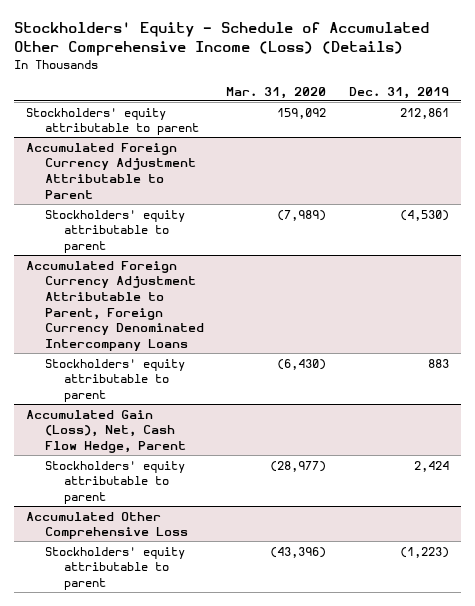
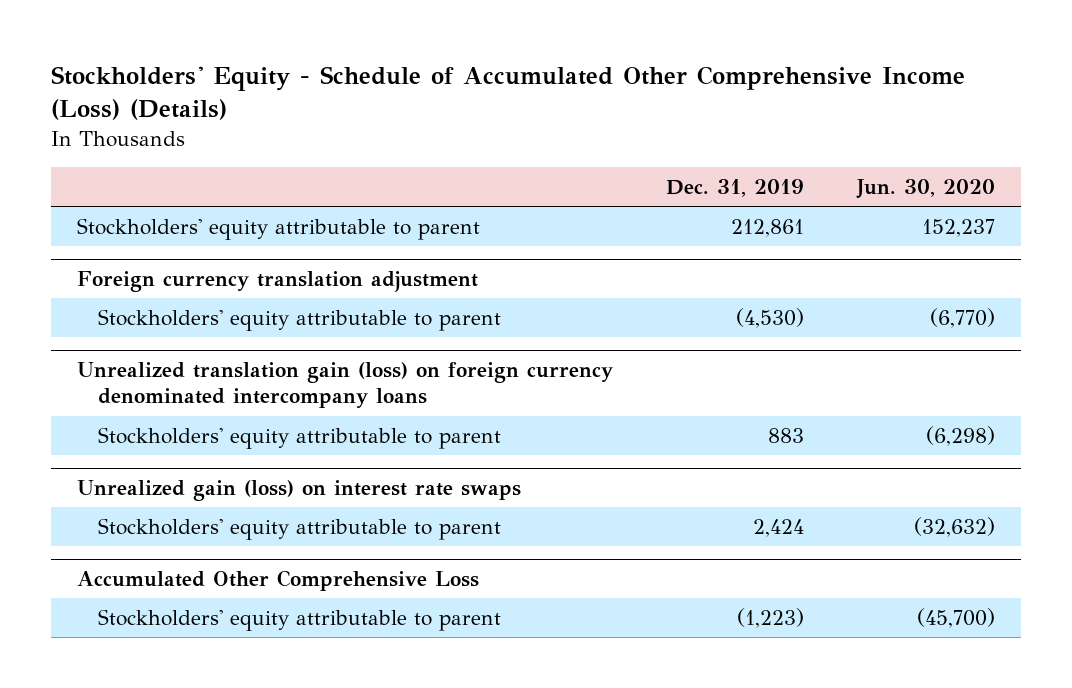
- | Mar. 31, 2020 | Dec. 31, 2019
+ | Dec. 31, 2019 | Jun. 30, 2020
- Accumulated Foreign Currency Adjustment Attributable to Parent
+ Foreign currency translation adjustment
- Accumulated Foreign Currency Adjustment Attributable to Parent, Foreign Currency Denominated Intercompany Loans
+ Unrealized translation gain (loss) on foreign currency denominated intercompany loans
- Accumulated Gain (Loss), Net, Cash Flow Hedge, Parent
+ Unrealized gain (loss) on interest rate swaps

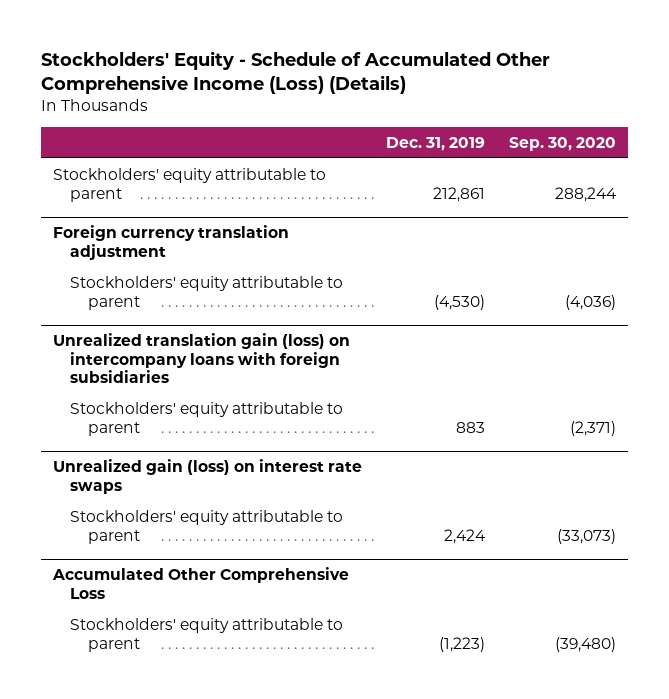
- | Dec. 31, 2019 | Jun. 30, 2020
+ | Dec. 31, 2019 | Sep. 30, 2020
- Unrealized translation gain (loss) on foreign currency denominated intercompany loans
+ Unrealized translation gain (loss) on intercompany loans with foreign subsidiaries

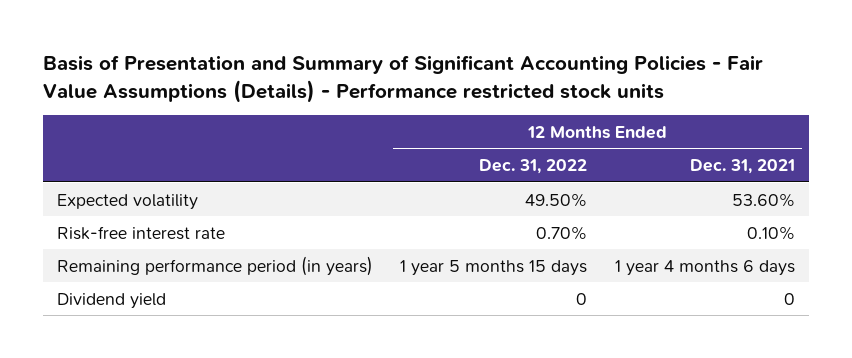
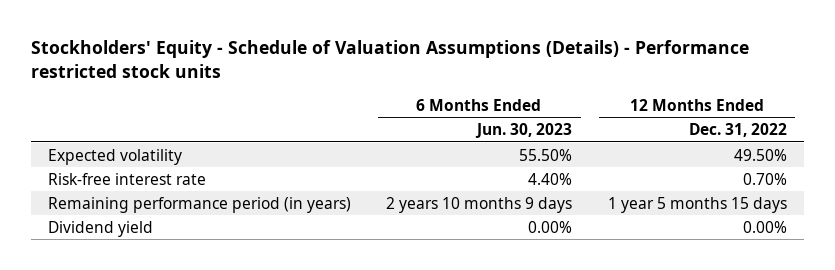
- Basis of Presentation and Summary of Significant Accounting Policies - Fair Value Assumptions (Details) - Performance restricted stock units
+ Stockholders' Equity - Schedule of Valuation Assumptions (Details) - Performance restricted stock units
- | 12 Months Ended Dec. 31, 2022 | 12 Months Ended Dec. 31, 2021
+ | 6 Months Ended Jun. 30, 2023 | 12 Months Ended Dec. 31, 2022
- Dividend yield | 0 | 0
+ Dividend yield | 0.00% | 0.00%

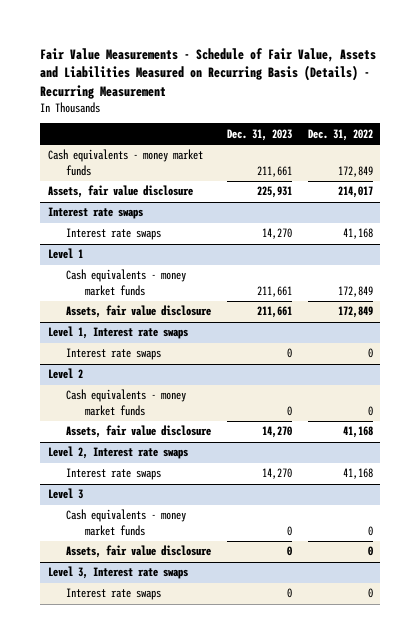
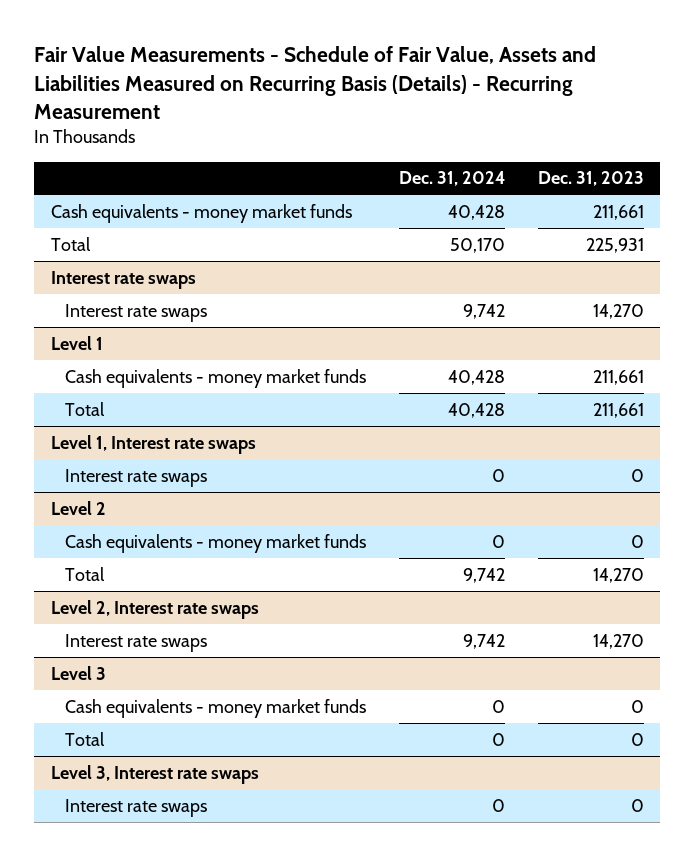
- | Dec. 31, 2023 | Dec. 31, 2022
+ | Dec. 31, 2024 | Dec. 31, 2023
- Assets, fair value disclosure | 225,931 | 214,017
+ Total | 50,170 | 225,931
@ Level 1
- Assets, fair value disclosure | 211,661 | 172,849
+ Total | 40,428 | 211,661
@ Level 2
- Assets, fair value disclosure | 14,270 | 41,168
+ Total | 9,742 | 14,270
@ Level 3
- Assets, fair value disclosure | 0 | 0
+ Total | 0 | 0

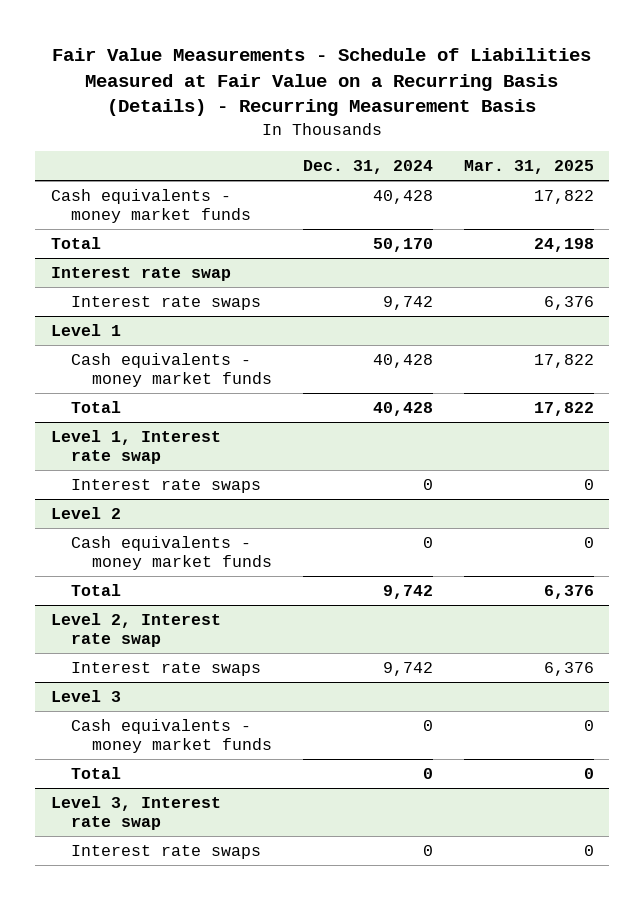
- Fair Value Measurements - Schedule of Fair Value, Assets and Liabilities Measured on Recurring Basis (Details) - Recurring Measurement
+ Fair Value Measurements - Schedule of Liabilities Measured at Fair Value on a Recurring Basis (Details) - Recurring Measurement Basis
- | Dec. 31, 2024 | Dec. 31, 2023
+ | Dec. 31, 2024 | Mar. 31, 2025
- Interest rate swaps
+ Interest rate swap
- Level 1, Interest rate swaps
+ Level 1, Interest rate swap
- Level 2, Interest rate swaps
+ Level 2, Interest rate swap
- Level 3, Interest rate swaps
+ Level 3, Interest rate swap

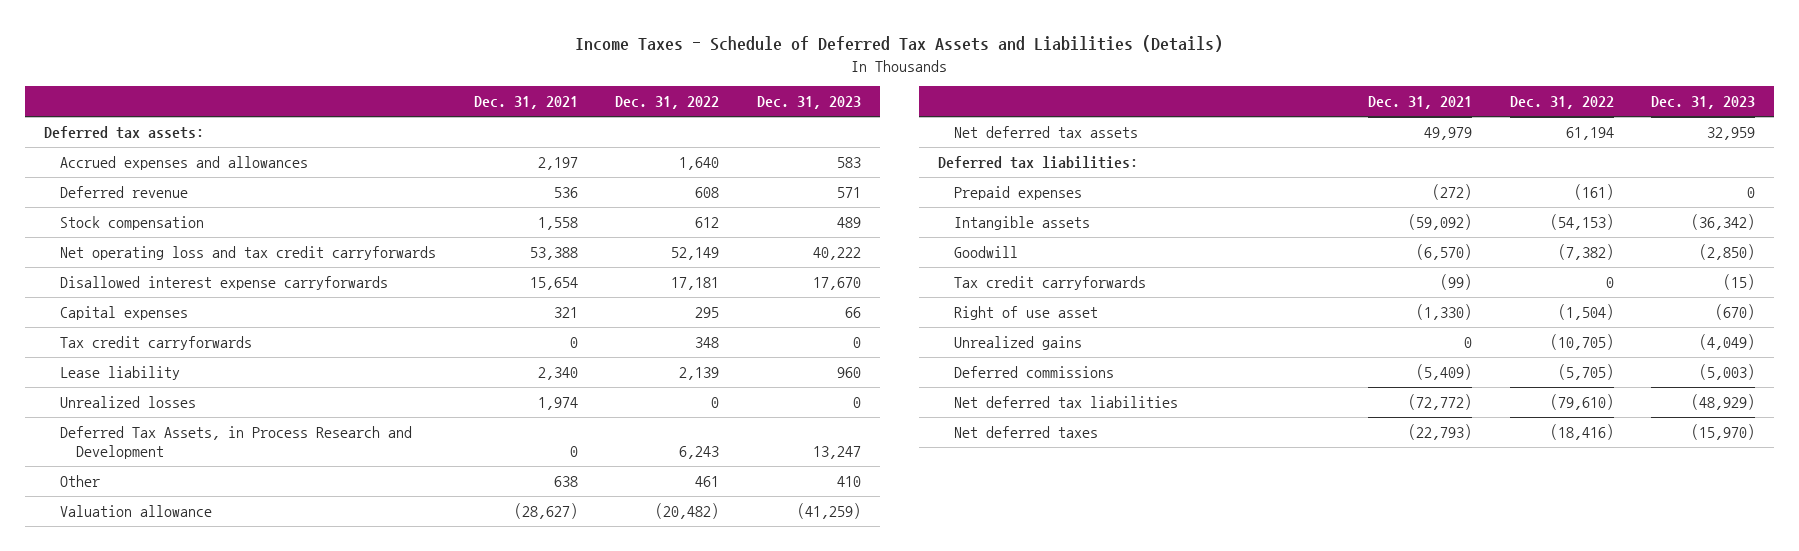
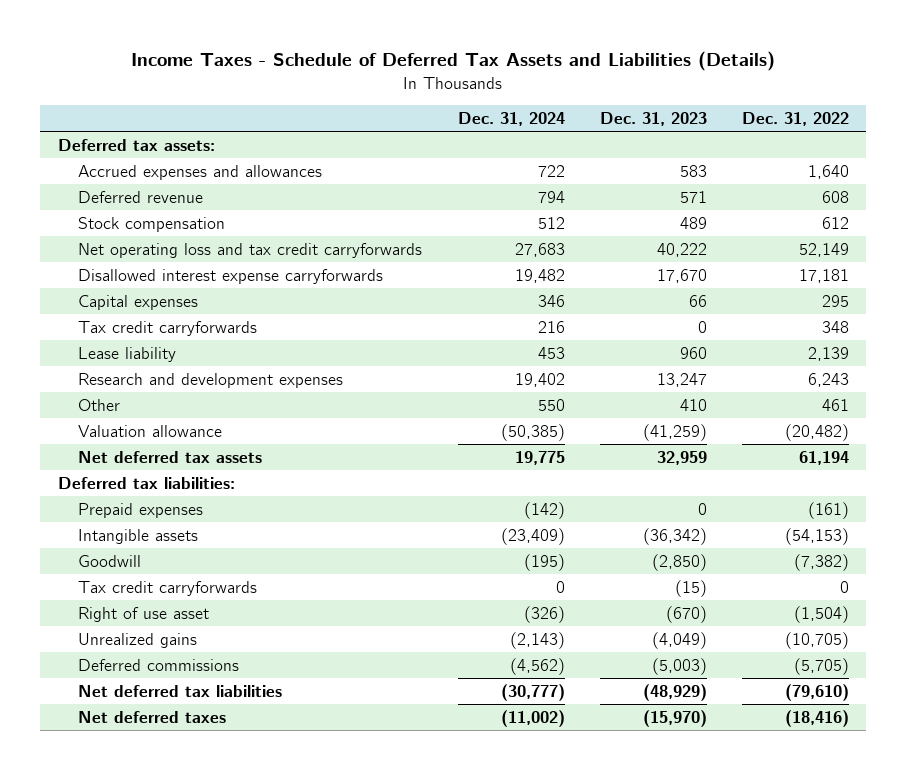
- | Dec. 31, 2021 | Dec. 31, 2022 | Dec. 31, 2023
+ | Dec. 31, 2024 | Dec. 31, 2023 | Dec. 31, 2022
- Unrealized losses | 1,974 | 0 | 0
- Deferred Tax Assets, in Process Research and Development | 0 | 6,243 | 13,247
+ Research and development expenses | 19,402 | 13,247 | 6,243

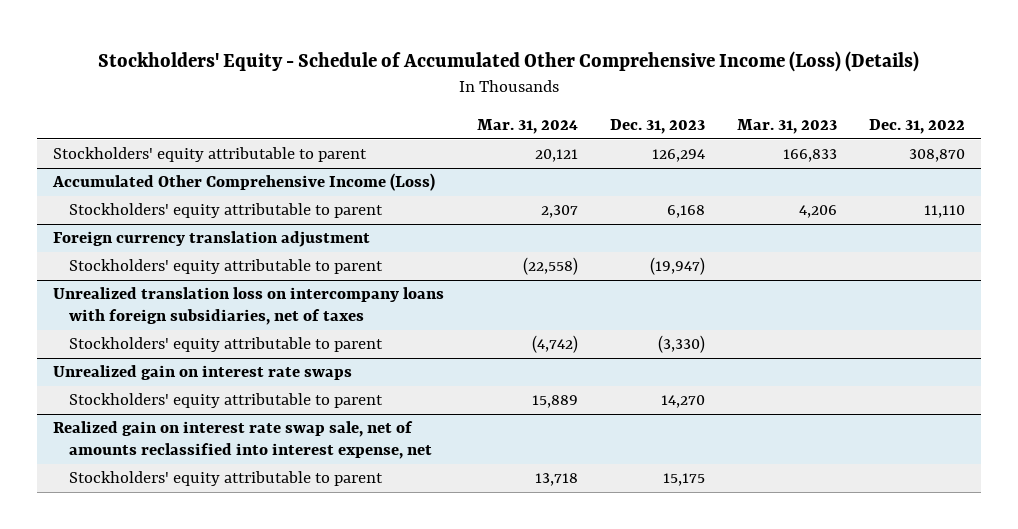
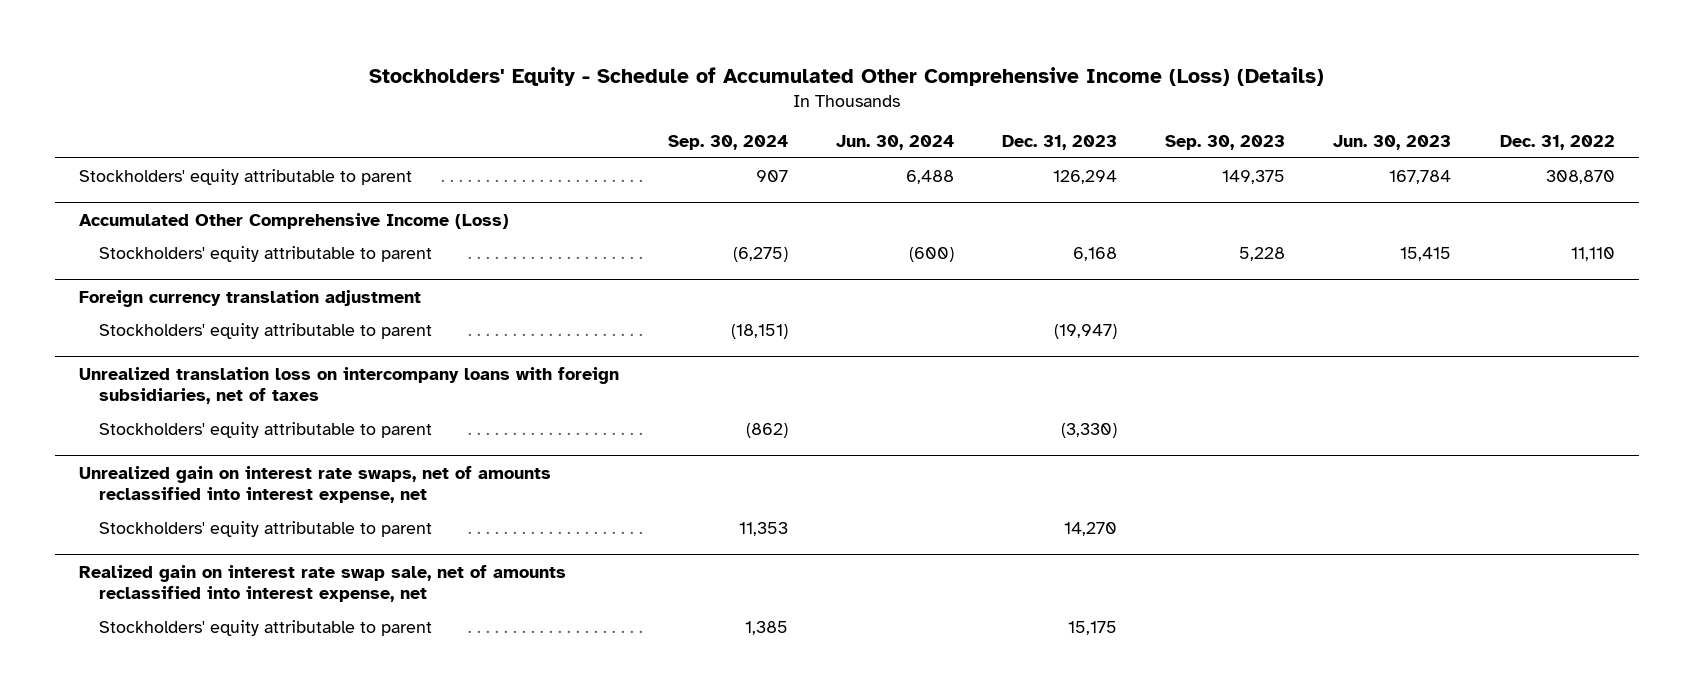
- | Mar. 31, 2024 | Dec. 31, 2023 | Mar. 31, 2023 | Dec. 31, 2022
+ | Sep. 30, 2024 | Jun. 30, 2024 | Dec. 31, 2023 | Sep. 30, 2023 | Jun. 30, 2023 | Dec. 31, 2022
- Unrealized gain on interest rate swaps
+ Unrealized gain on interest rate swaps, net of amounts reclassified into interest expense, net

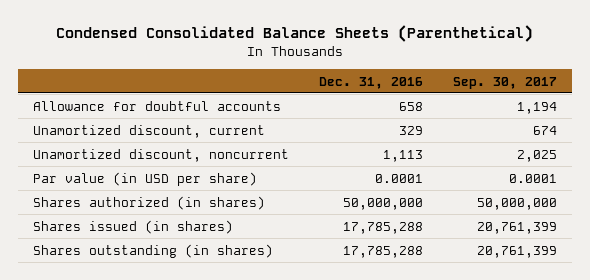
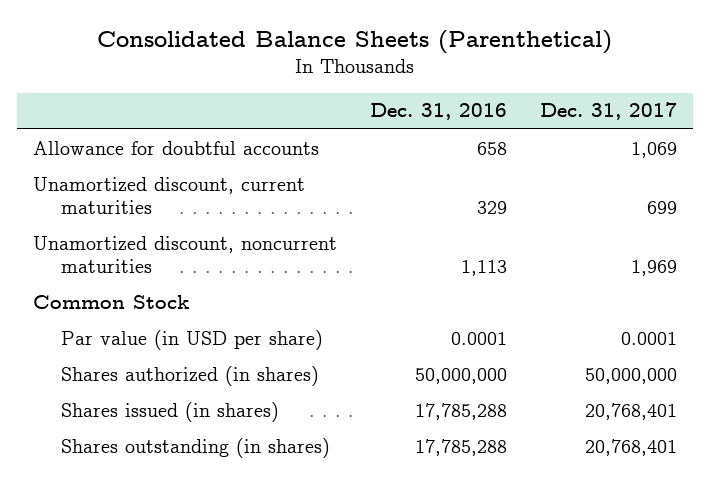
- Condensed Consolidated Balance Sheets (Parenthetical)
+ Consolidated Balance Sheets (Parenthetical)
- | Dec. 31, 2016 | Sep. 30, 2017
+ | Dec. 31, 2016 | Dec. 31, 2017
- Unamortized discount, current | 329 | 674
- Unamortized discount, noncurrent | 1,113 | 2,025
+ Unamortized discount, current maturities | 329 | 699
+ Unamortized discount, noncurrent maturities | 1,113 | 1,969
+ Common Stock

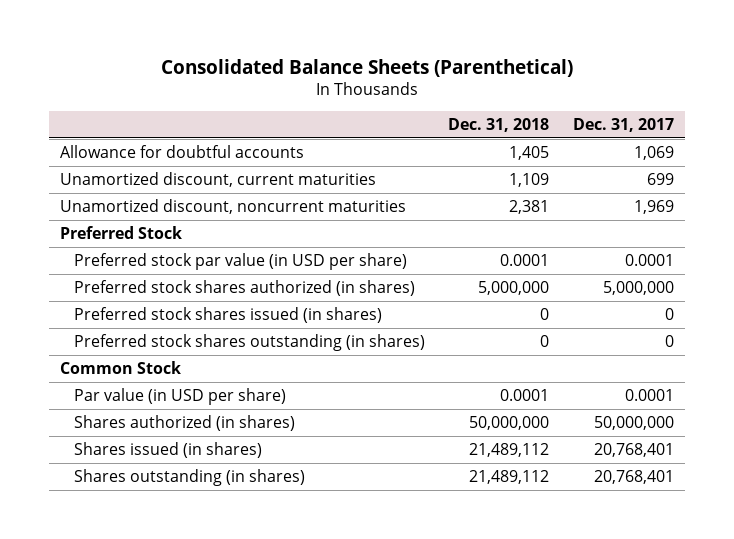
- | Dec. 31, 2016 | Dec. 31, 2017
+ | Dec. 31, 2018 | Dec. 31, 2017
+ Preferred Stock
+ Preferred stock par value (in USD per share) | 0.0001 | 0.0001
+ Preferred stock shares authorized (in shares) | 5,000,000 | 5,000,000
+ Preferred stock shares issued (in shares) | 0 | 0
+ Preferred stock shares outstanding (in shares) | 0 | 0

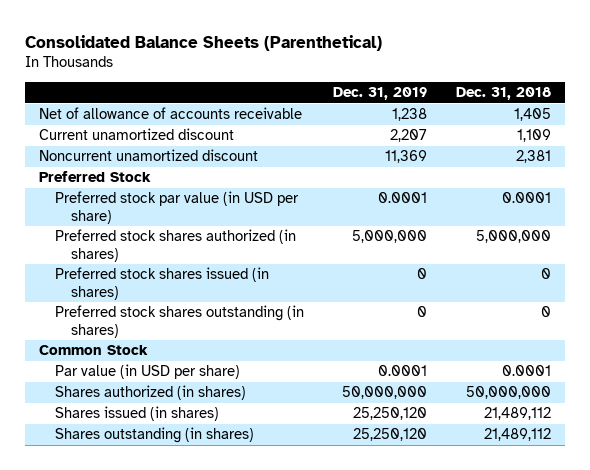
- | Dec. 31, 2018 | Dec. 31, 2017
+ | Dec. 31, 2019 | Dec. 31, 2018
- Allowance for doubtful accounts | 1,405 | 1,069
- Unamortized discount, current maturities | 1,109 | 699
- Unamortized discount, noncurrent maturities | 2,381 | 1,969
+ Net of allowance of accounts receivable | 1,238 | 1,405
+ Current unamortized discount | 2,207 | 1,109
+ Noncurrent unamortized discount | 11,369 | 2,381

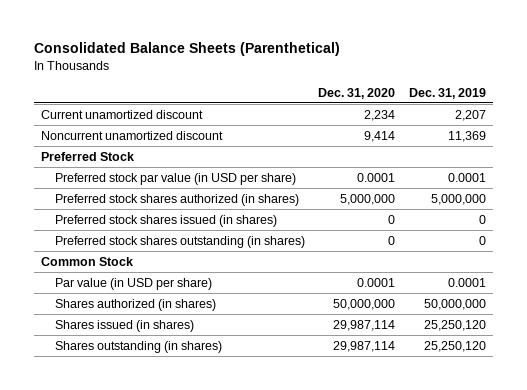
- | Dec. 31, 2019 | Dec. 31, 2018
+ | Dec. 31, 2020 | Dec. 31, 2019
- Net of allowance of accounts receivable | 1,238 | 1,405

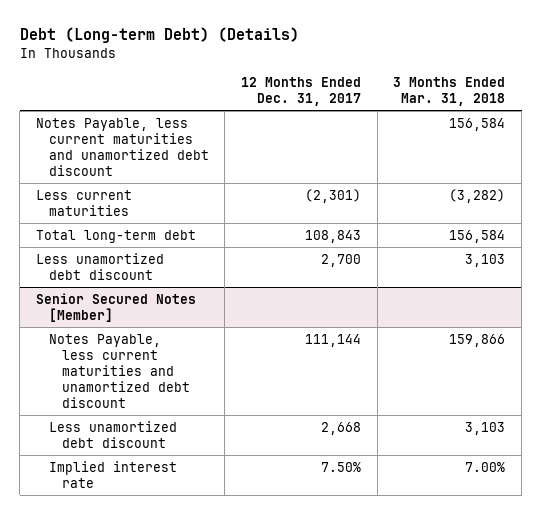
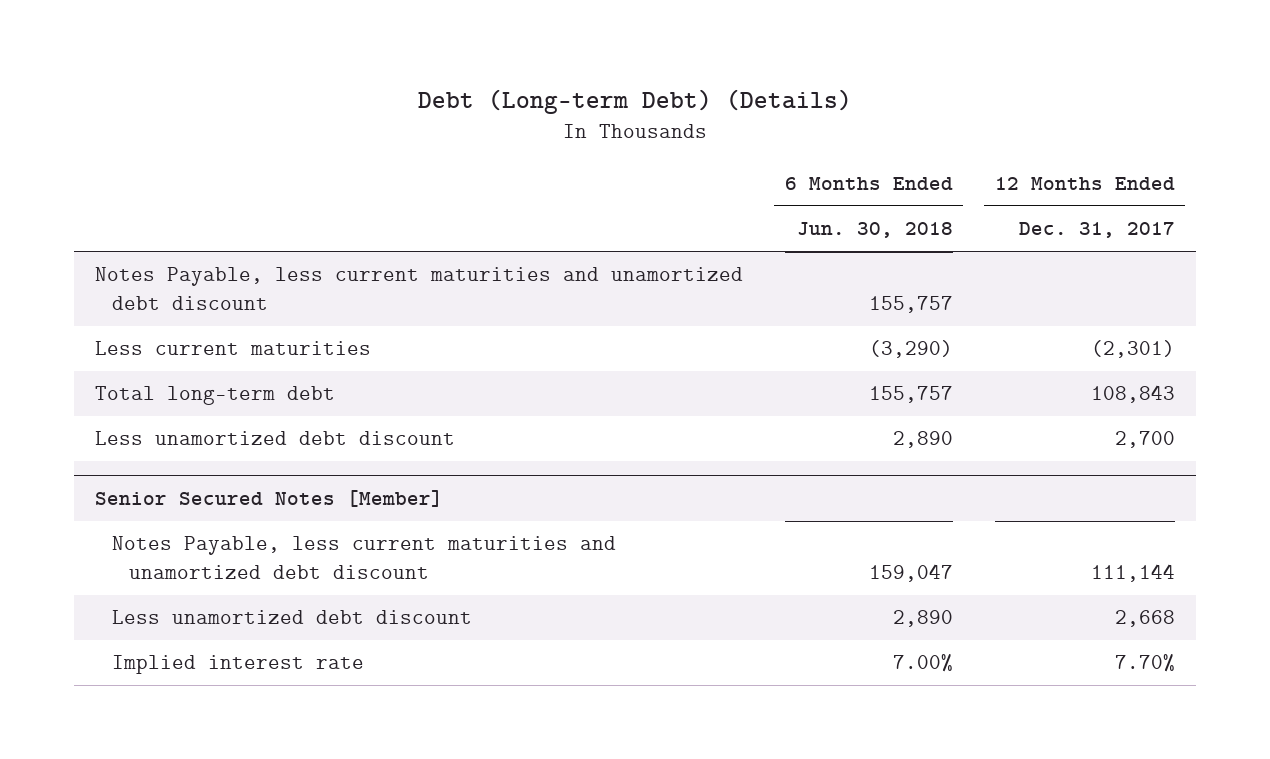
- | 12 Months Ended Dec. 31, 2017 | 3 Months Ended Mar. 31, 2018
+ | 6 Months Ended Jun. 30, 2018 | 12 Months Ended Dec. 31, 2017
@ Senior Secured Notes [Member]
- Implied interest rate | 7.50% | 7.00%
+ Implied interest rate | 7.00% | 7.70%

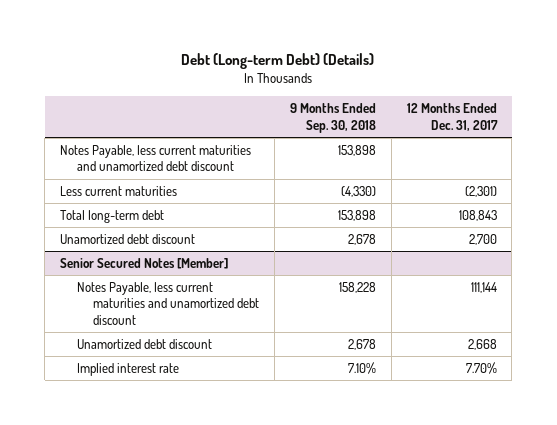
- | 6 Months Ended Jun. 30, 2018 | 12 Months Ended Dec. 31, 2017
+ | 9 Months Ended Sep. 30, 2018 | 12 Months Ended Dec. 31, 2017
- Less unamortized debt discount | 2,890 | 2,700
+ Unamortized debt discount | 2,678 | 2,700
@ Senior Secured Notes [Member]
- Less unamortized debt discount | 2,890 | 2,668
+ Unamortized debt discount | 2,678 | 2,668

